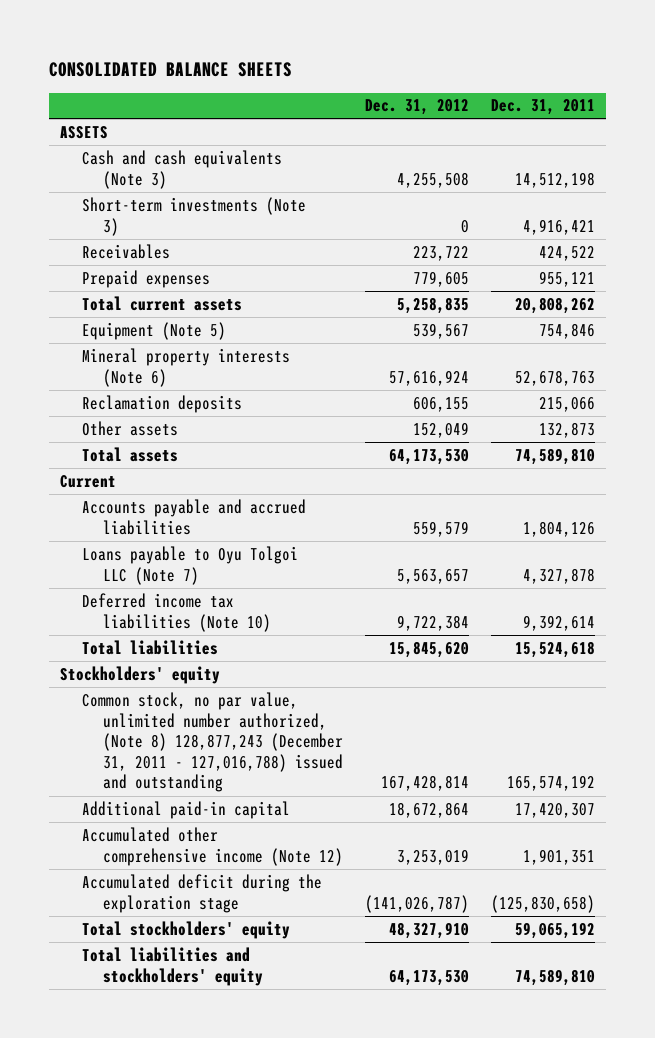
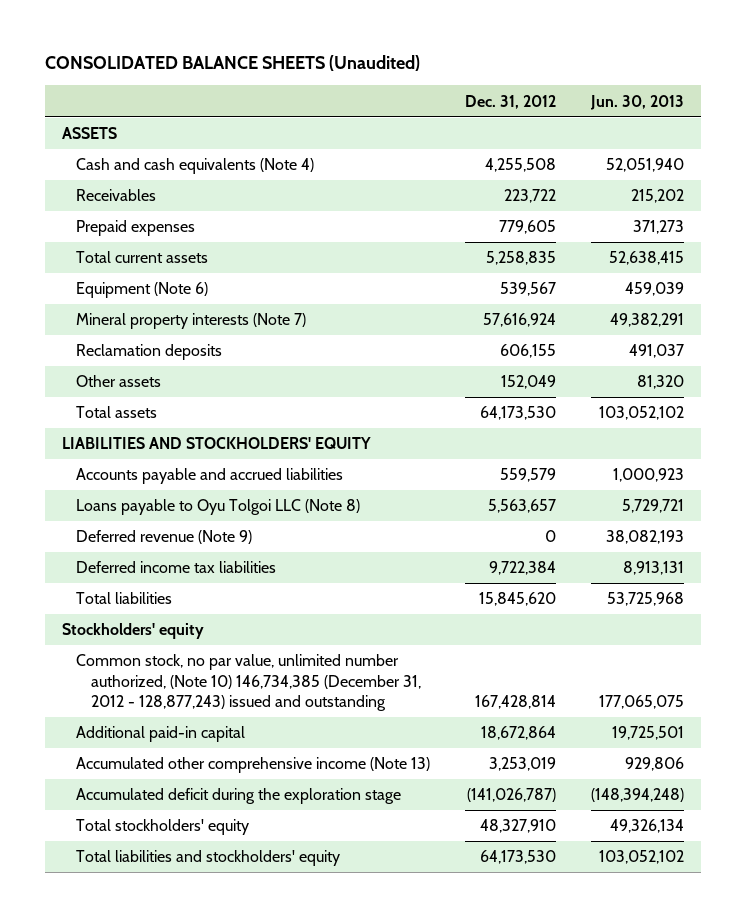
- CONSOLIDATED BALANCE SHEETS
+ CONSOLIDATED BALANCE SHEETS (Unaudited)
- | Dec. 31, 2012 | Dec. 31, 2011
+ | Dec. 31, 2012 | Jun. 30, 2013
- Cash and cash equivalents (Note 3) | 4,255,508 | 14,512,198
- Short-term investments (Note 3) | 0 | 4,916,421
+ Cash and cash equivalents (Note 4) | 4,255,508 | 52,051,940
- Equipment (Note 5) | 539,567 | 754,846
- Mineral property interests (Note 6) | 57,616,924 | 52,678,763
+ Equipment (Note 6) | 539,567 | 459,039
+ Mineral property interests (Note 7) | 57,616,924 | 49,382,291
- Current
+ LIABILITIES AND STOCKHOLDERS' EQUITY
- Loans payable to Oyu Tolgoi LLC (Note 7) | 5,563,657 | 4,327,878
- Deferred income tax liabilities (Note 10) | 9,722,384 | 9,392,614
+ Loans payable to Oyu Tolgoi LLC (Note 8) | 5,563,657 | 5,729,721
+ Deferred revenue (Note 9) | 0 | 38,082,193
+ Deferred income tax liabilities | 9,722,384 | 8,913,131
- Common stock, no par value, unlimited number authorized, (Note 8) 128,877,243 (December 31, 2011 - 127,016,788) issued and outstanding | 167,428,814 | 165,574,192
+ Common stock, no par value, unlimited number authorized, (Note 10) 146,734,385 (December 31, 2012 - 128,877,243) issued and outstanding | 167,428,814 | 177,065,075
- Accumulated other comprehensive income (Note 12) | 3,253,019 | 1,901,351
+ Accumulated other comprehensive income (Note 13) | 3,253,019 | 929,806

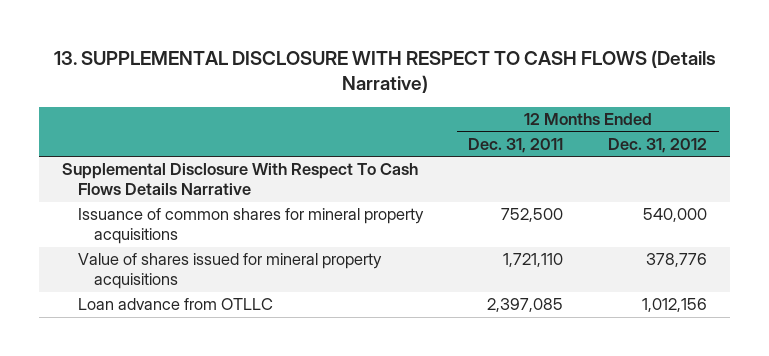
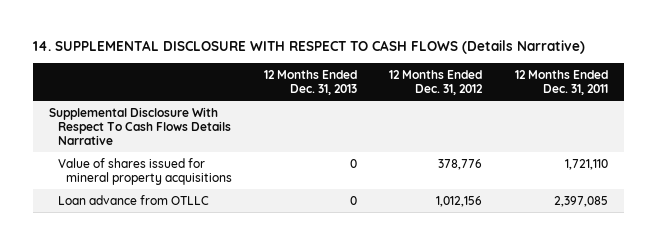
- 13. SUPPLEMENTAL DISCLOSURE WITH RESPECT TO CASH FLOWS (Details Narrative)
+ 14. SUPPLEMENTAL DISCLOSURE WITH RESPECT TO CASH FLOWS (Details Narrative)
- | 12 Months Ended Dec. 31, 2011 | 12 Months Ended Dec. 31, 2012
+ | 12 Months Ended Dec. 31, 2013 | 12 Months Ended Dec. 31, 2012 | 12 Months Ended Dec. 31, 2011
- Issuance of common shares for mineral property acquisitions | 752,500 | 540,000

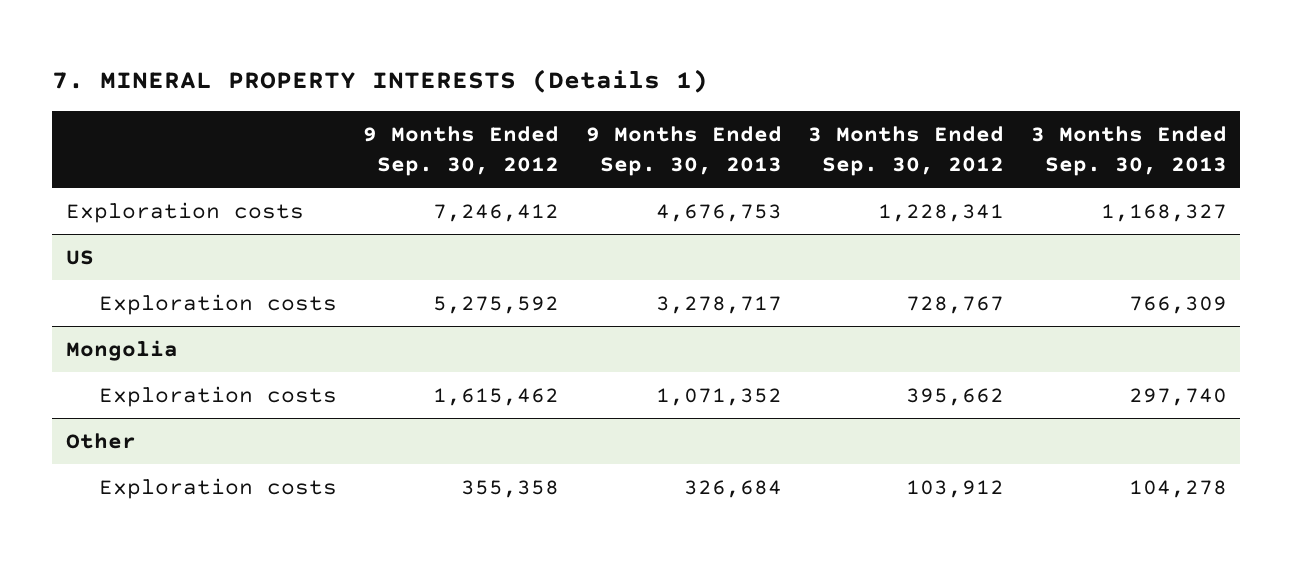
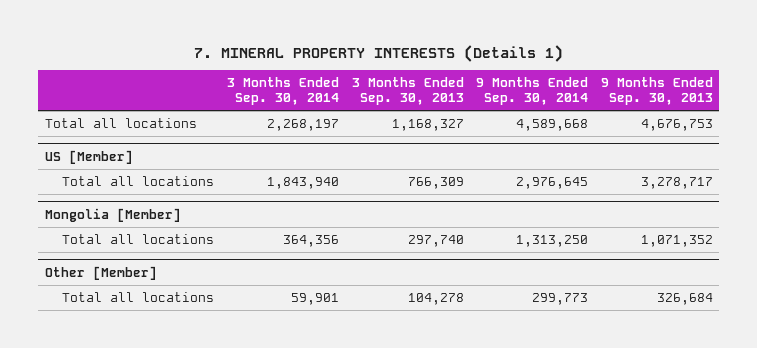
- | 9 Months Ended Sep. 30, 2012 | 9 Months Ended Sep. 30, 2013 | 3 Months Ended Sep. 30, 2012 | 3 Months Ended Sep. 30, 2013
+ | 3 Months Ended Sep. 30, 2014 | 3 Months Ended Sep. 30, 2013 | 9 Months Ended Sep. 30, 2014 | 9 Months Ended Sep. 30, 2013
- Exploration costs | 7,246,412 | 4,676,753 | 1,228,341 | 1,168,327
- US
- Exploration costs | 5,275,592 | 3,278,717 | 728,767 | 766,309
- Mongolia
- Exploration costs | 1,615,462 | 1,071,352 | 395,662 | 297,740
- Other
- Exploration costs | 355,358 | 326,684 | 103,912 | 104,278
+ Total all locations | 2,268,197 | 1,168,327 | 4,589,668 | 4,676,753
+ US [Member]
+ Total all locations | 1,843,940 | 766,309 | 2,976,645 | 3,278,717
+ Mongolia [Member]
+ Total all locations | 364,356 | 297,740 | 1,313,250 | 1,071,352
+ Other [Member]
+ Total all locations | 59,901 | 104,278 | 299,773 | 326,684

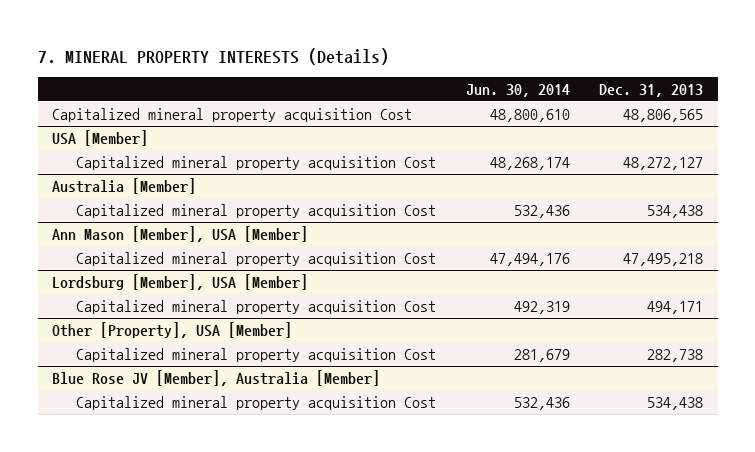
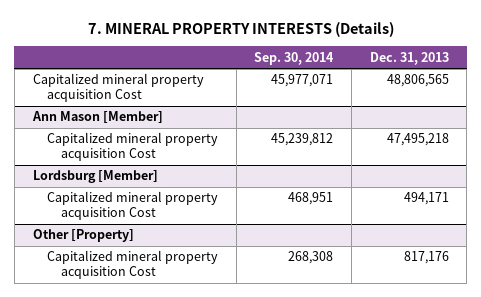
- | Jun. 30, 2014 | Dec. 31, 2013
+ | Sep. 30, 2014 | Dec. 31, 2013
- USA [Member]
- Capitalized mineral property acquisition Cost | 48,268,174 | 48,272,127
- Australia [Member]
- Capitalized mineral property acquisition Cost | 532,436 | 534,438
- Ann Mason [Member], USA [Member]
+ Ann Mason [Member]
- Lordsburg [Member], USA [Member]
+ Lordsburg [Member]
- Other [Property], USA [Member]
- Capitalized mineral property acquisition Cost | 281,679 | 282,738
- Blue Rose JV [Member], Australia [Member]
- Capitalized mineral property acquisition Cost | 532,436 | 534,438
+ Other [Property]
+ Capitalized mineral property acquisition Cost | 268,308 | 817,176

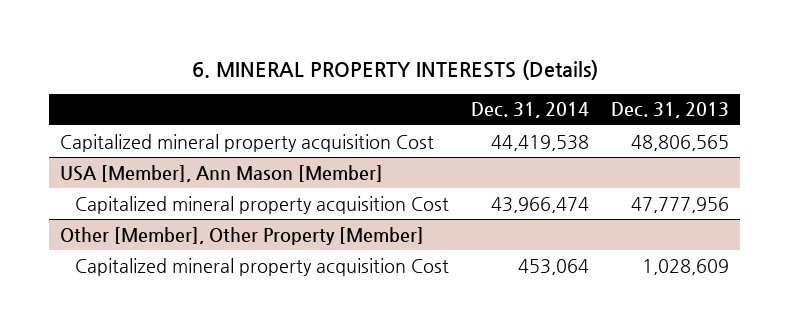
- 7. MINERAL PROPERTY INTERESTS (Details)
+ 6. MINERAL PROPERTY INTERESTS (Details)
- | Sep. 30, 2014 | Dec. 31, 2013
+ | Dec. 31, 2014 | Dec. 31, 2013
- Ann Mason [Member]
- Capitalized mineral property acquisition Cost | 45,239,812 | 47,495,218
- Lordsburg [Member]
- Capitalized mineral property acquisition Cost | 468,951 | 494,171
- Other [Property]
- Capitalized mineral property acquisition Cost | 268,308 | 817,176
+ USA [Member], Ann Mason [Member]
+ Capitalized mineral property acquisition Cost | 43,966,474 | 47,777,956
+ Other [Member], Other Property [Member]
+ Capitalized mineral property acquisition Cost | 453,064 | 1,028,609

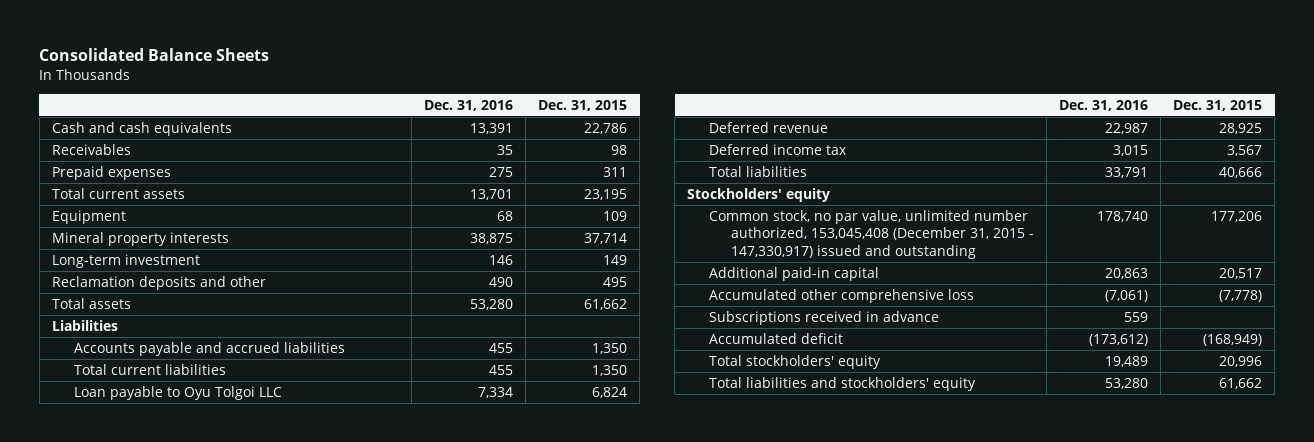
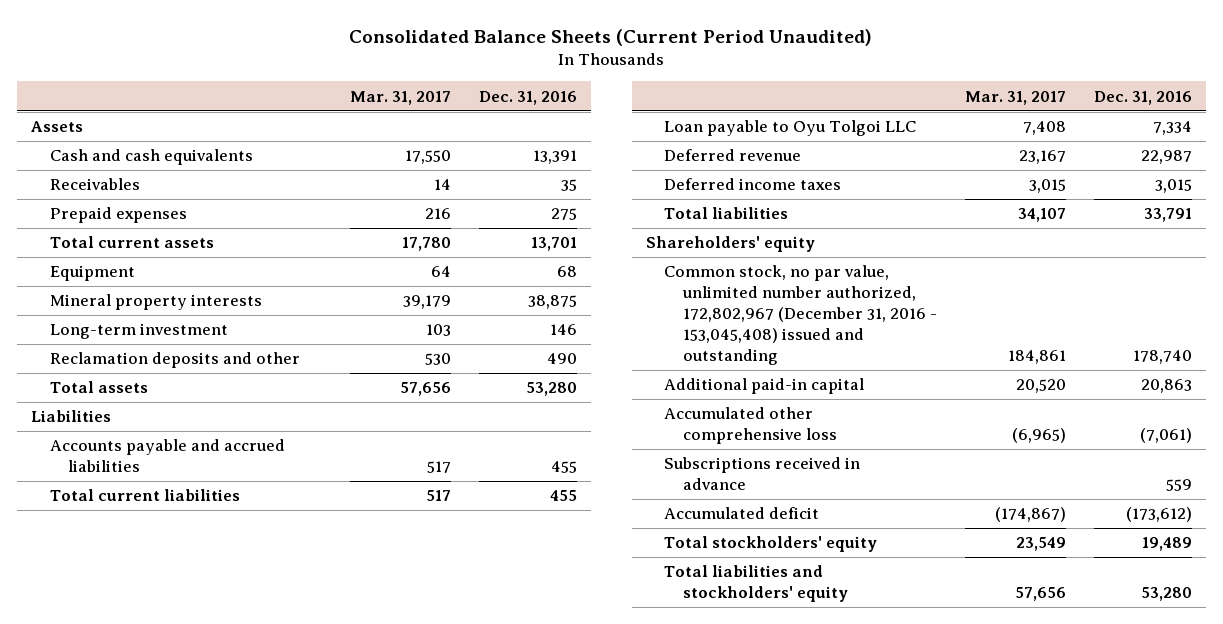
- Consolidated Balance Sheets
+ Consolidated Balance Sheets (Current Period Unaudited)
- | Dec. 31, 2016 | Dec. 31, 2015
+ | Mar. 31, 2017 | Dec. 31, 2016
+ Assets
- Deferred income tax | 3,015 | 3,567
+ Deferred income taxes | 3,015 | 3,015
- Stockholders' equity
- Common stock, no par value, unlimited number authorized, 153,045,408 (December 31, 2015 - 147,330,917) issued and outstanding | 178,740 | 177,206
+ Shareholders' equity
+ Common stock, no par value, unlimited number authorized, 172,802,967 (December 31, 2016 - 153,045,408) issued and outstanding | 184,861 | 178,740

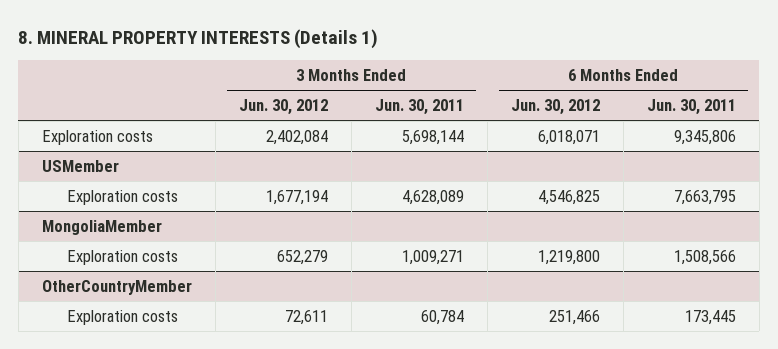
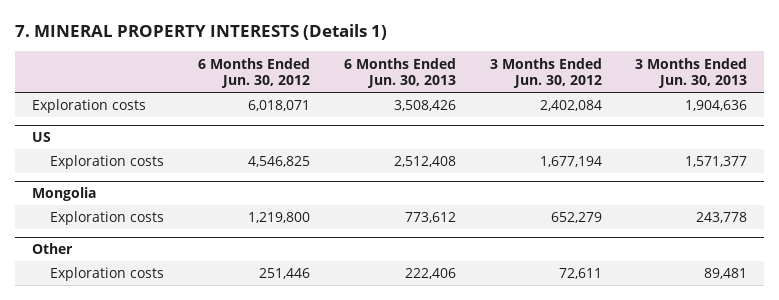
- 8. MINERAL PROPERTY INTERESTS (Details 1)
+ 7. MINERAL PROPERTY INTERESTS (Details 1)
- | 3 Months Ended Jun. 30, 2012 | 3 Months Ended Jun. 30, 2011 | 6 Months Ended Jun. 30, 2012 | 6 Months Ended Jun. 30, 2011
+ | 6 Months Ended Jun. 30, 2012 | 6 Months Ended Jun. 30, 2013 | 3 Months Ended Jun. 30, 2012 | 3 Months Ended Jun. 30, 2013
- USMember
+ US
- MongoliaMember
+ Mongolia
- OtherCountryMember
- Exploration costs | 72,611 | 60,784 | 251,466 | 173,445
+ Other
+ Exploration costs | 251,446 | 222,406 | 72,611 | 89,481

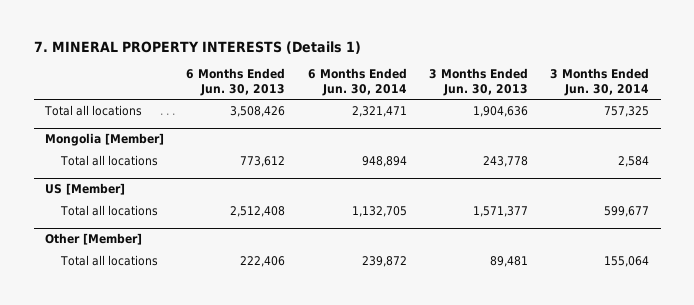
- | 6 Months Ended Jun. 30, 2012 | 6 Months Ended Jun. 30, 2013 | 3 Months Ended Jun. 30, 2012 | 3 Months Ended Jun. 30, 2013
+ | 6 Months Ended Jun. 30, 2013 | 6 Months Ended Jun. 30, 2014 | 3 Months Ended Jun. 30, 2013 | 3 Months Ended Jun. 30, 2014
- Exploration costs | 6,018,071 | 3,508,426 | 2,402,084 | 1,904,636
- US
- Exploration costs | 4,546,825 | 2,512,408 | 1,677,194 | 1,571,377
- Mongolia
- Exploration costs | 1,219,800 | 773,612 | 652,279 | 243,778
- Other
- Exploration costs | 251,446 | 222,406 | 72,611 | 89,481
+ Total all locations | 3,508,426 | 2,321,471 | 1,904,636 | 757,325
+ Mongolia [Member]
+ Total all locations | 773,612 | 948,894 | 243,778 | 2,584
+ US [Member]
+ Total all locations | 2,512,408 | 1,132,705 | 1,571,377 | 599,677
+ Other [Member]
+ Total all locations | 222,406 | 239,872 | 89,481 | 155,064

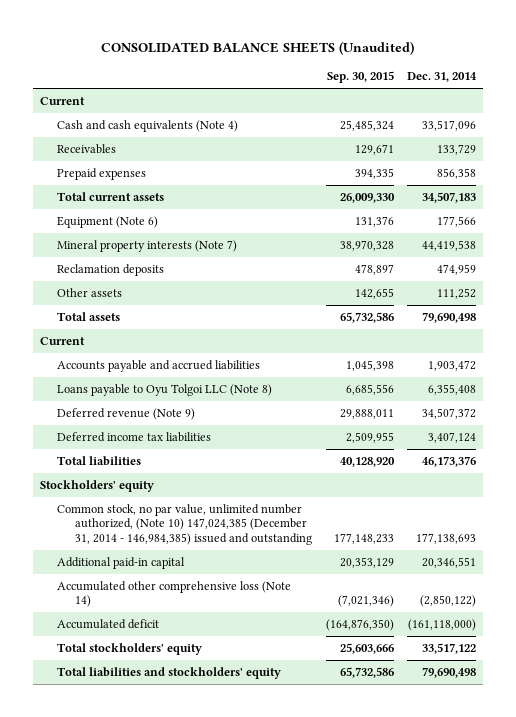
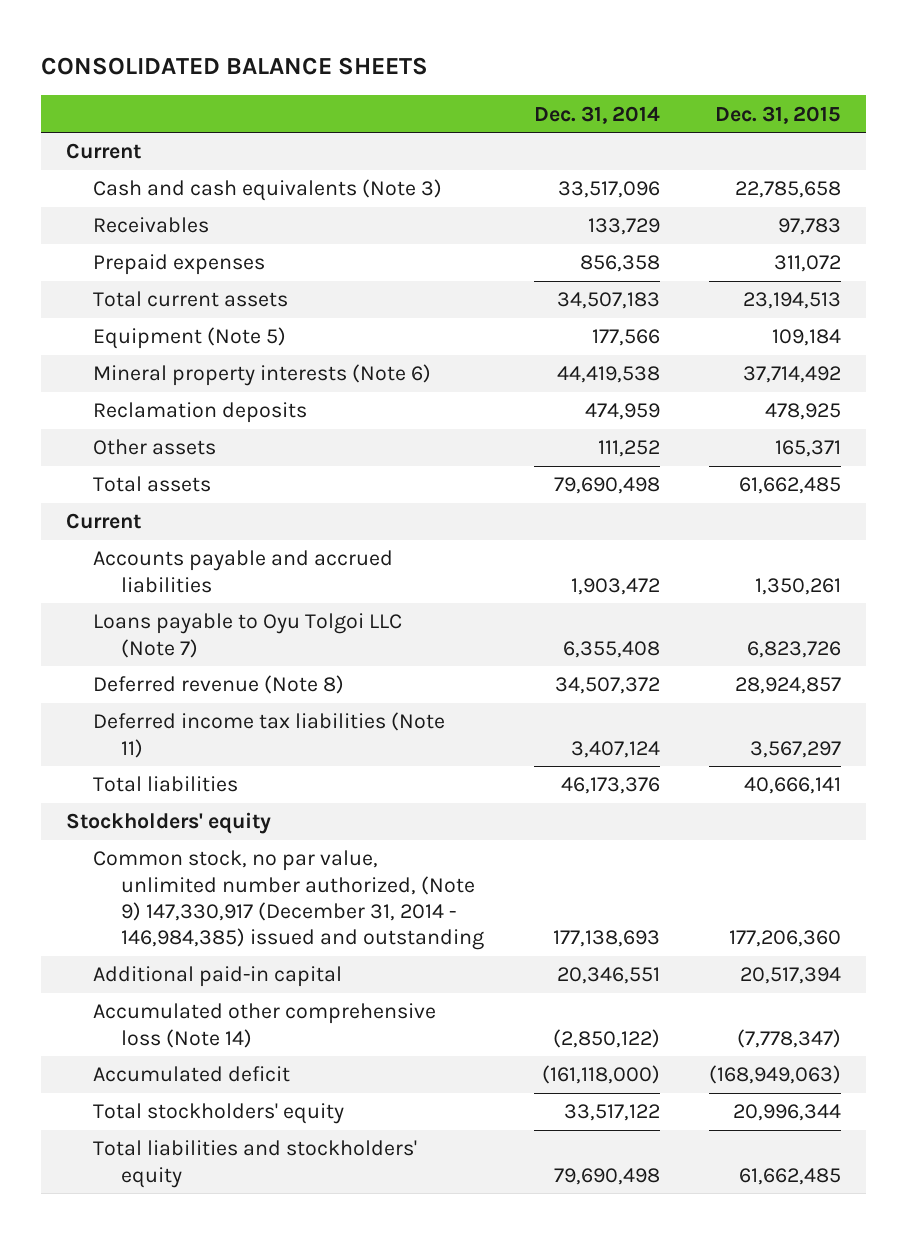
- CONSOLIDATED BALANCE SHEETS (Unaudited)
+ CONSOLIDATED BALANCE SHEETS
- | Sep. 30, 2015 | Dec. 31, 2014
+ | Dec. 31, 2014 | Dec. 31, 2015
- Cash and cash equivalents (Note 4) | 25,485,324 | 33,517,096
+ Cash and cash equivalents (Note 3) | 33,517,096 | 22,785,658
- Equipment (Note 6) | 131,376 | 177,566
- Mineral property interests (Note 7) | 38,970,328 | 44,419,538
+ Equipment (Note 5) | 177,566 | 109,184
+ Mineral property interests (Note 6) | 44,419,538 | 37,714,492
- Loans payable to Oyu Tolgoi LLC (Note 8) | 6,685,556 | 6,355,408
- Deferred revenue (Note 9) | 29,888,011 | 34,507,372
- Deferred income tax liabilities | 2,509,955 | 3,407,124
+ Loans payable to Oyu Tolgoi LLC (Note 7) | 6,355,408 | 6,823,726
+ Deferred revenue (Note 8) | 34,507,372 | 28,924,857
+ Deferred income tax liabilities (Note 11) | 3,407,124 | 3,567,297
- Common stock, no par value, unlimited number authorized, (Note 10) 147,024,385 (December 31, 2014 - 146,984,385) issued and outstanding | 177,148,233 | 177,138,693
+ Common stock, no par value, unlimited number authorized, (Note 9) 147,330,917 (December 31, 2014 - 146,984,385) issued and outstanding | 177,138,693 | 177,206,360

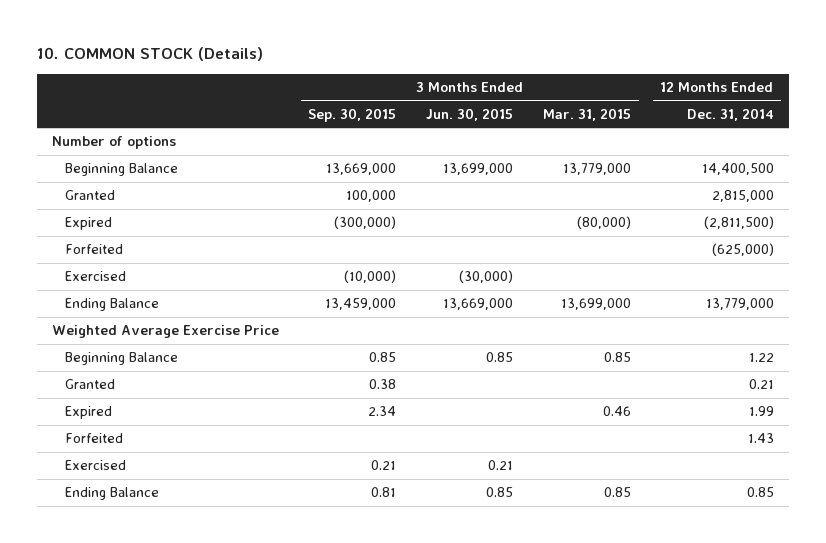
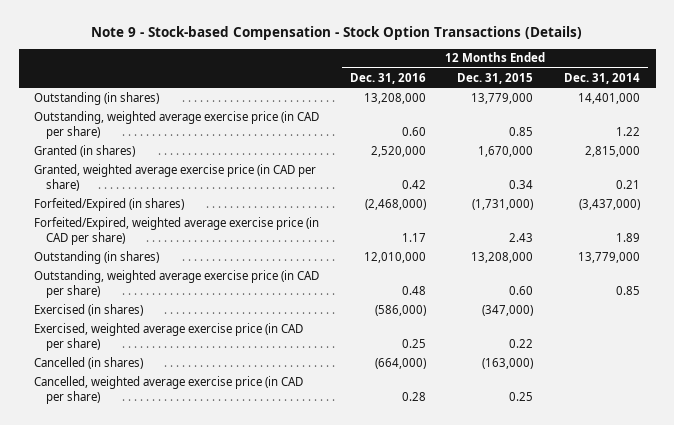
- 10. COMMON STOCK (Details)
+ Note 9 - Stock-based Compensation - Stock Option Transactions (Details)
- | 3 Months Ended Sep. 30, 2015 | 3 Months Ended Jun. 30, 2015 | 3 Months Ended Mar. 31, 2015 | 12 Months Ended Dec. 31, 2014
+ | 12 Months Ended Dec. 31, 2016 | 12 Months Ended Dec. 31, 2015 | 12 Months Ended Dec. 31, 2014
- Number of options
- Beginning Balance | 13,669,000 | 13,699,000 | 13,779,000 | 14,400,500
- Granted | 100,000 | | | 2,815,000
- Expired | (300,000) | | (80,000) | (2,811,500)
- Forfeited | | | | (625,000)
- Exercised | (10,000) | (30,000) | |
- Ending Balance | 13,459,000 | 13,669,000 | 13,699,000 | 13,779,000
- Weighted Average Exercise Price
- Beginning Balance | 0.85 | 0.85 | 0.85 | 1.22
- Granted | 0.38 | | | 0.21
- Expired | 2.34 | | 0.46 | 1.99
- Forfeited | | | | 1.43
- Exercised | 0.21 | 0.21 | |
- Ending Balance | 0.81 | 0.85 | 0.85 | 0.85
+ Outstanding (in shares) | 13,208,000 | 13,779,000 | 14,401,000
+ Outstanding, weighted average exercise price (in CAD per share) | 0.60 | 0.85 | 1.22
+ Granted (in shares) | 2,520,000 | 1,670,000 | 2,815,000
+ Granted, weighted average exercise price (in CAD per share) | 0.42 | 0.34 | 0.21
+ Forfeited/Expired (in shares) | (2,468,000) | (1,731,000) | (3,437,000)
+ Forfeited/Expired, weighted average exercise price (in CAD per share) | 1.17 | 2.43 | 1.89
+ Outstanding (in shares) | 12,010,000 | 13,208,000 | 13,779,000
+ Outstanding, weighted average exercise price (in CAD per share) | 0.48 | 0.60 | 0.85
+ Exercised (in shares) | (586,000) | (347,000) |
+ Exercised, weighted average exercise price (in CAD per share) | 0.25 | 0.22 |
+ Cancelled (in shares) | (664,000) | (163,000) |
+ Cancelled, weighted average exercise price (in CAD per share) | 0.28 | 0.25 |

